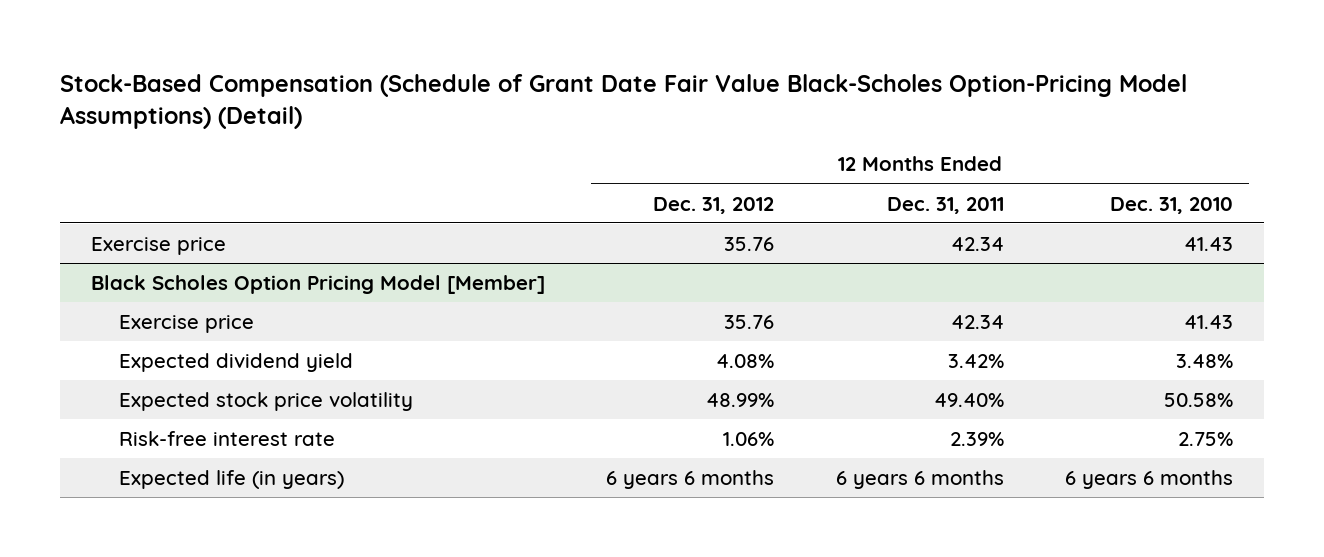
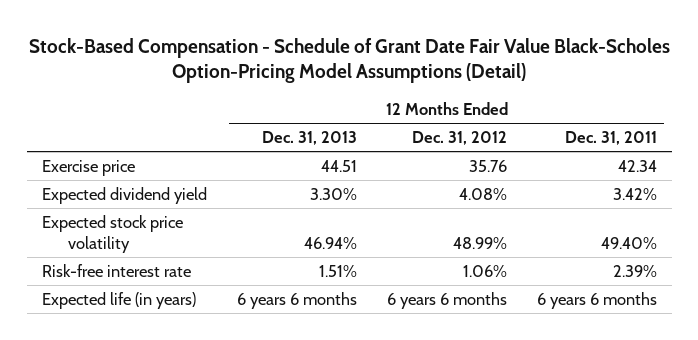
- Stock-Based Compensation (Schedule of Grant Date Fair Value Black-Scholes Option-Pricing Model Assumptions) (Detail)
+ Stock-Based Compensation - Schedule of Grant Date Fair Value Black-Scholes Option-Pricing Model Assumptions (Detail)
- | 12 Months Ended Dec. 31, 2012 | 12 Months Ended Dec. 31, 2011 | 12 Months Ended Dec. 31, 2010
+ | 12 Months Ended Dec. 31, 2013 | 12 Months Ended Dec. 31, 2012 | 12 Months Ended Dec. 31, 2011
- Black Scholes Option Pricing Model [Member]
- Exercise price | 35.76 | 42.34 | 41.43

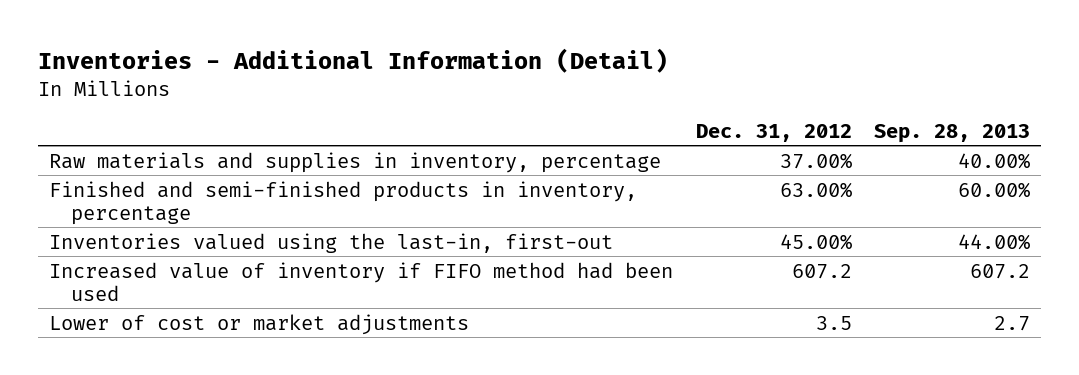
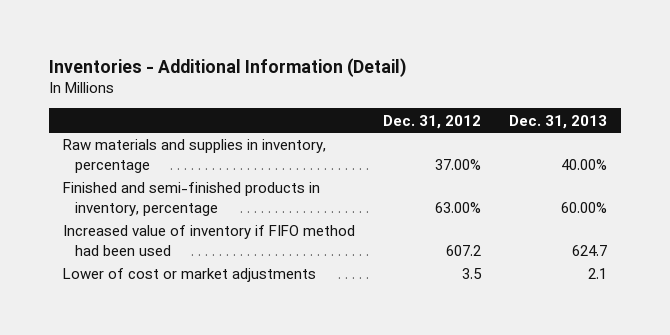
- | Dec. 31, 2012 | Sep. 28, 2013
+ | Dec. 31, 2012 | Dec. 31, 2013
- Inventories valued using the last-in, first-out | 45.00% | 44.00%

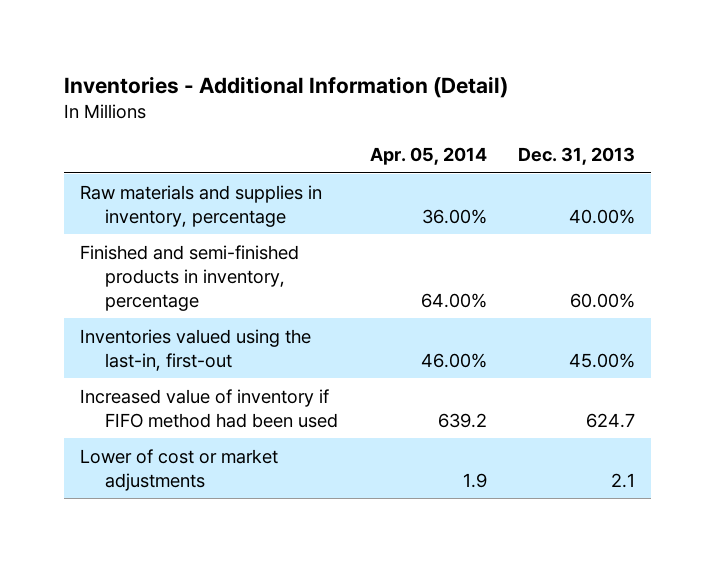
- | Dec. 31, 2012 | Dec. 31, 2013
+ | Apr. 05, 2014 | Dec. 31, 2013
+ Inventories valued using the last-in, first-out | 46.00% | 45.00%

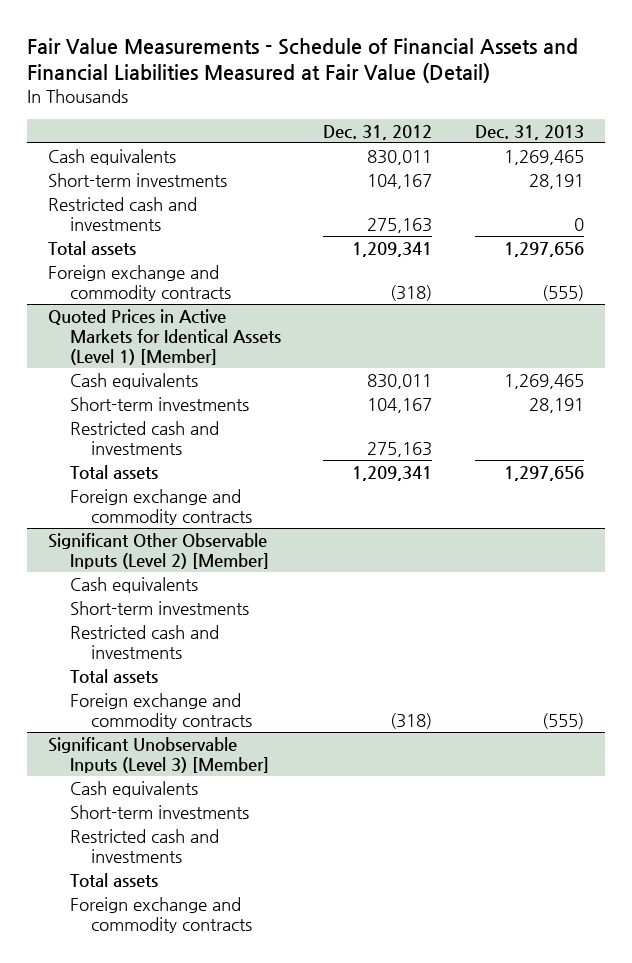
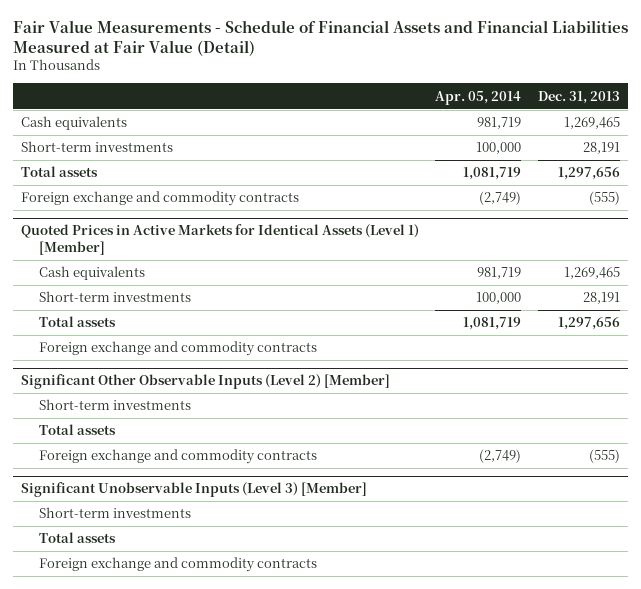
- | Dec. 31, 2012 | Dec. 31, 2013
+ | Apr. 05, 2014 | Dec. 31, 2013
- Restricted cash and investments | 275,163 | 0
@ Quoted Prices in Active Markets for Identical Assets (Level 1) [Member]
- Restricted cash and investments | 275,163 |
@ Significant Other Observable Inputs (Level 2) [Member]
- Cash equivalents
- Restricted cash and investments
@ Significant Unobservable Inputs (Level 3) [Member]
- Cash equivalents
- Restricted cash and investments

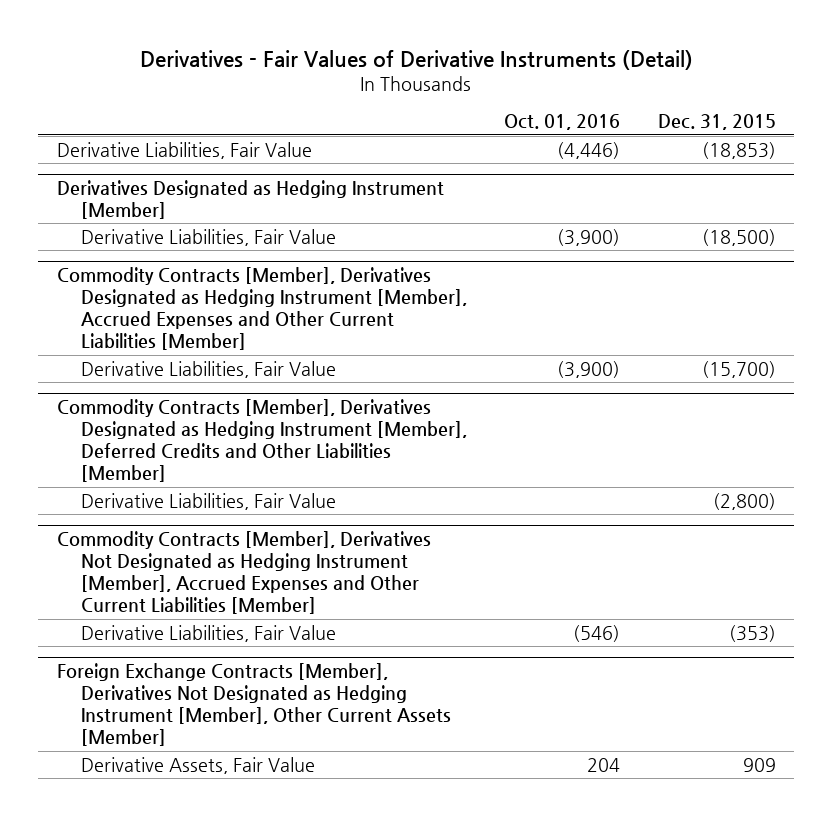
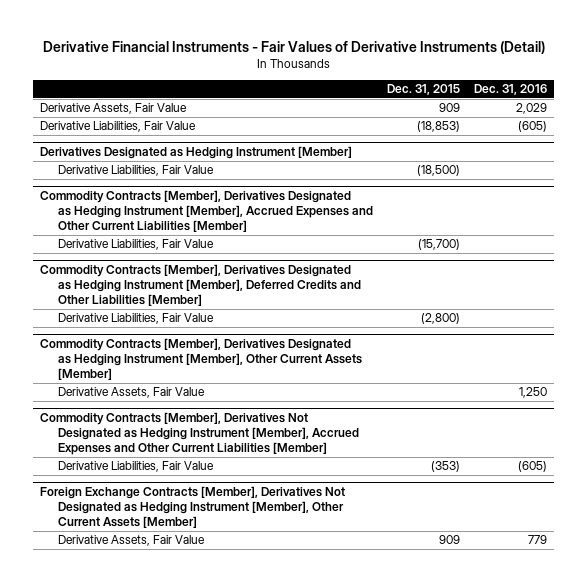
- Derivatives - Fair Values of Derivative Instruments (Detail)
+ Derivative Financial Instruments - Fair Values of Derivative Instruments (Detail)
- | Oct. 01, 2016 | Dec. 31, 2015
+ | Dec. 31, 2015 | Dec. 31, 2016
+ Derivative Assets, Fair Value | 909 | 2,029
+ Commodity Contracts [Member], Derivatives Designated as Hedging Instrument [Member], Other Current Assets [Member]
+ Derivative Assets, Fair Value | | 1,250

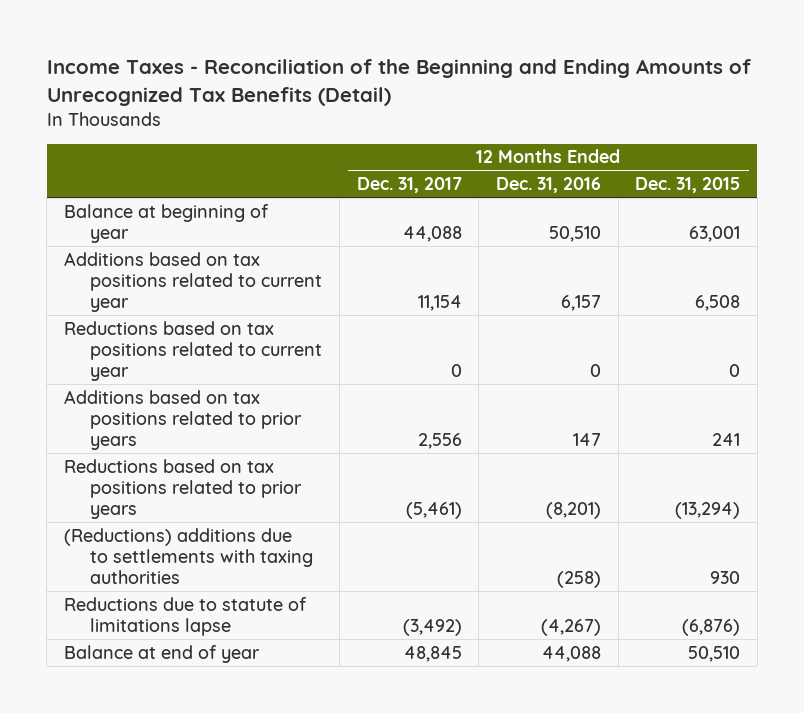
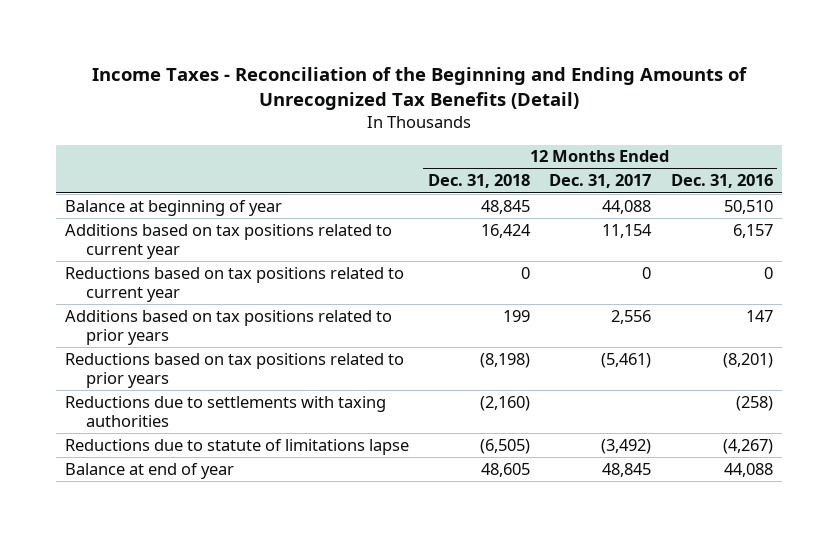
- | 12 Months Ended Dec. 31, 2017 | 12 Months Ended Dec. 31, 2016 | 12 Months Ended Dec. 31, 2015
+ | 12 Months Ended Dec. 31, 2018 | 12 Months Ended Dec. 31, 2017 | 12 Months Ended Dec. 31, 2016
- (Reductions) additions due to settlements with taxing authorities | | (258) | 930
+ Reductions due to settlements with taxing authorities | (2,160) | | (258)

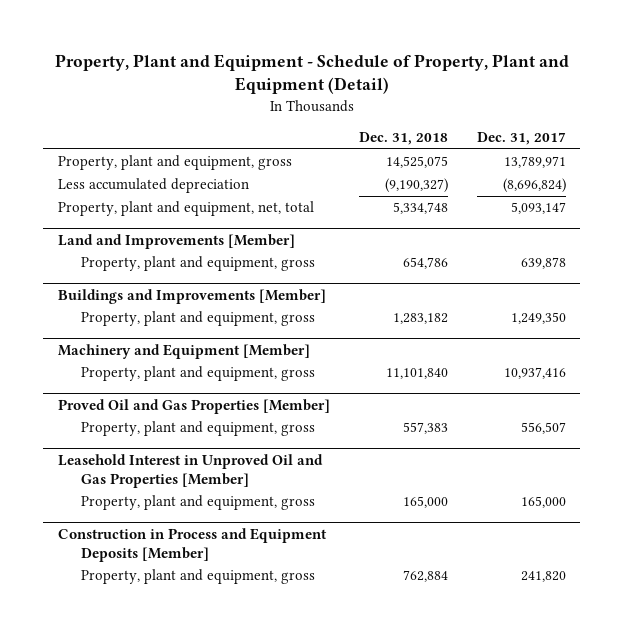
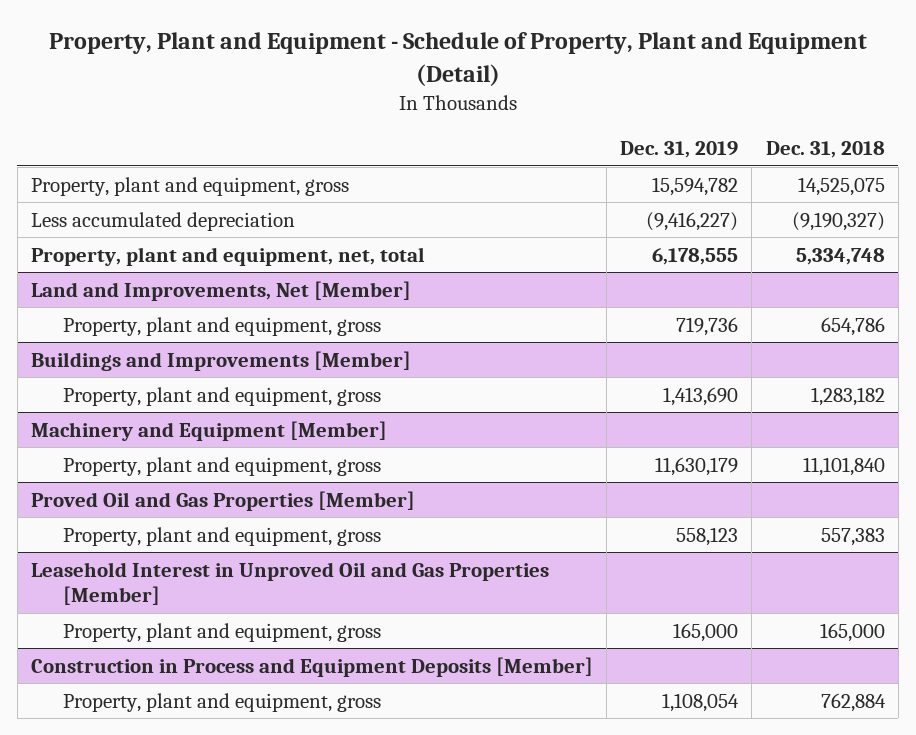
- | Dec. 31, 2018 | Dec. 31, 2017
+ | Dec. 31, 2019 | Dec. 31, 2018
- Land and Improvements [Member]
+ Land and Improvements, Net [Member]

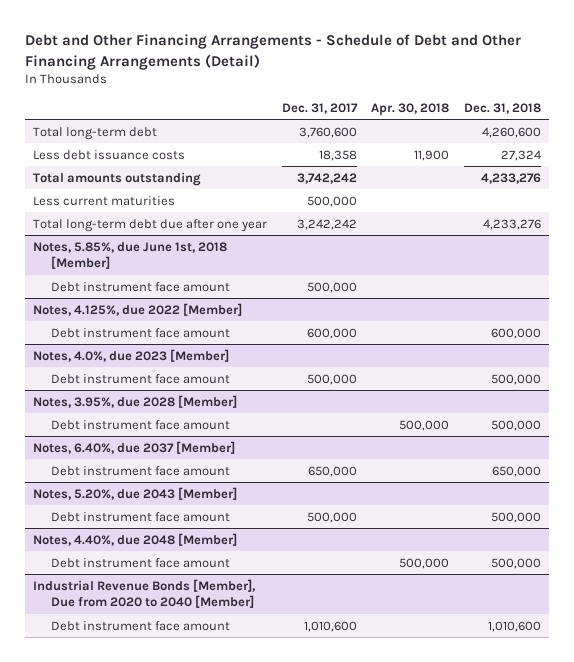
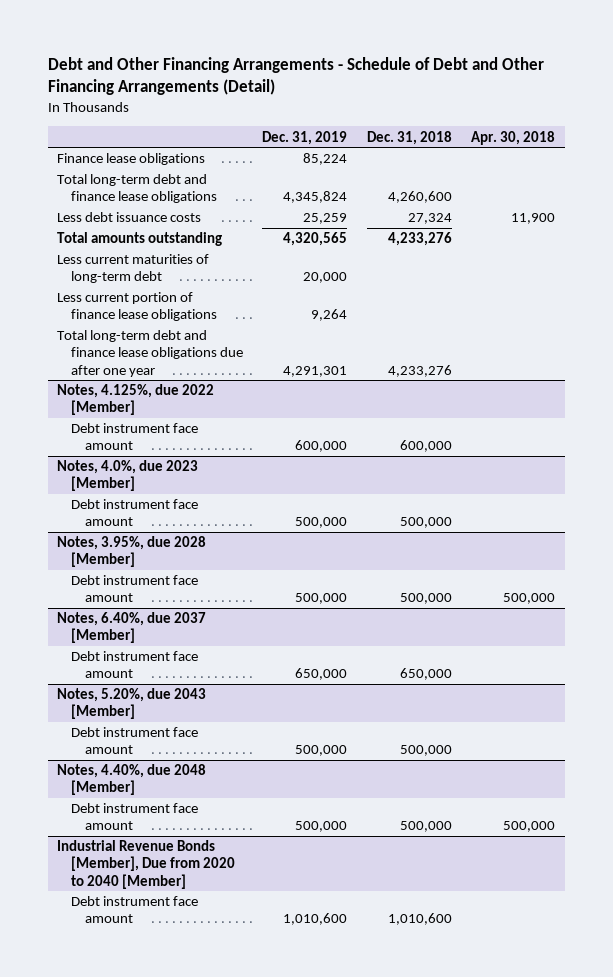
- | Dec. 31, 2017 | Apr. 30, 2018 | Dec. 31, 2018
+ | Dec. 31, 2019 | Dec. 31, 2018 | Apr. 30, 2018
- Total long-term debt | 3,760,600 | | 4,260,600
+ Finance lease obligations | 85,224 | |
+ Total long-term debt and finance lease obligations | 4,345,824 | 4,260,600 |
- Less current maturities | 500,000 | |
- Total long-term debt due after one year | 3,242,242 | | 4,233,276
- Notes, 5.85%, due June 1st, 2018 [Member]
- Debt instrument face amount | 500,000 | |
+ Less current maturities of long-term debt | 20,000 | |
+ Less current portion of finance lease obligations | 9,264 | |
+ Total long-term debt and finance lease obligations due after one year | 4,291,301 | 4,233,276 |

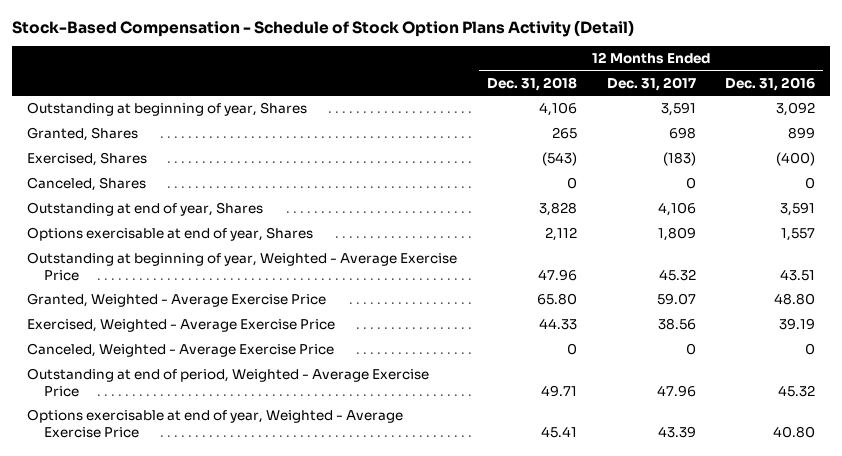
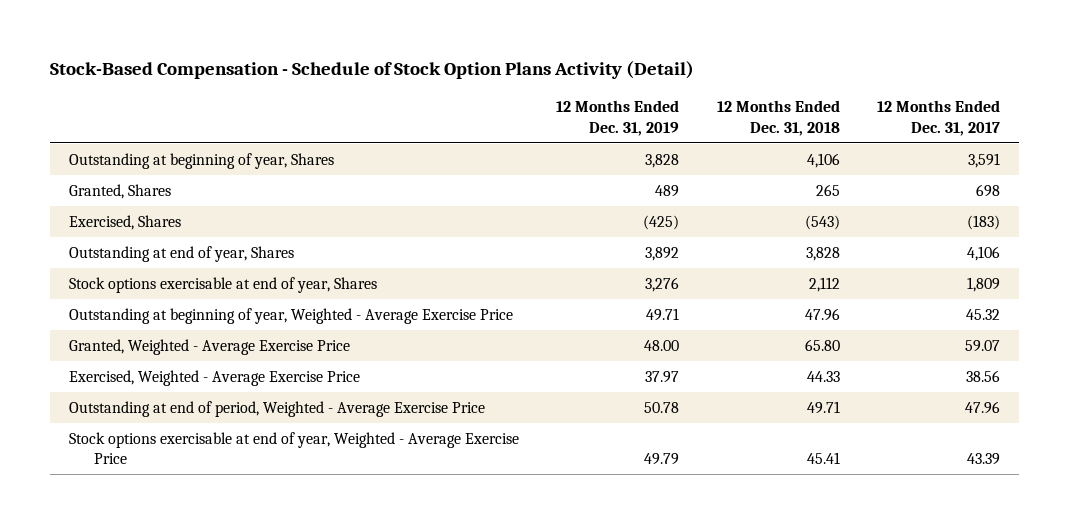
- | 12 Months Ended Dec. 31, 2018 | 12 Months Ended Dec. 31, 2017 | 12 Months Ended Dec. 31, 2016
+ | 12 Months Ended Dec. 31, 2019 | 12 Months Ended Dec. 31, 2018 | 12 Months Ended Dec. 31, 2017
- Canceled, Shares | 0 | 0 | 0
- Options exercisable at end of year, Shares | 2,112 | 1,809 | 1,557
+ Stock options exercisable at end of year, Shares | 3,276 | 2,112 | 1,809
- Canceled, Weighted - Average Exercise Price | 0 | 0 | 0
- Options exercisable at end of year, Weighted - Average Exercise Price | 45.41 | 43.39 | 40.80
+ Stock options exercisable at end of year, Weighted - Average Exercise Price | 49.79 | 45.41 | 43.39

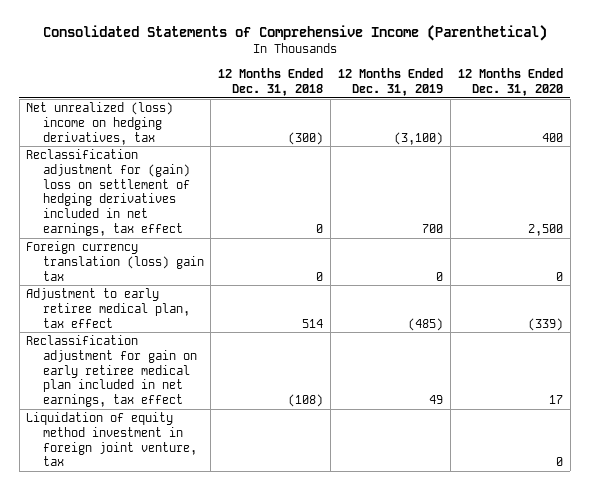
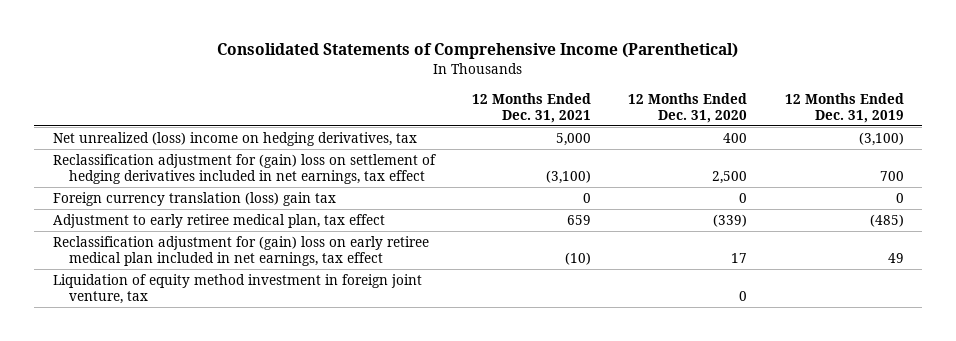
- | 12 Months Ended Dec. 31, 2018 | 12 Months Ended Dec. 31, 2019 | 12 Months Ended Dec. 31, 2020
+ | 12 Months Ended Dec. 31, 2021 | 12 Months Ended Dec. 31, 2020 | 12 Months Ended Dec. 31, 2019
- Reclassification adjustment for gain on early retiree medical plan included in net earnings, tax effect | (108) | 49 | 17
+ Reclassification adjustment for (gain) loss on early retiree medical plan included in net earnings, tax effect | (10) | 17 | 49

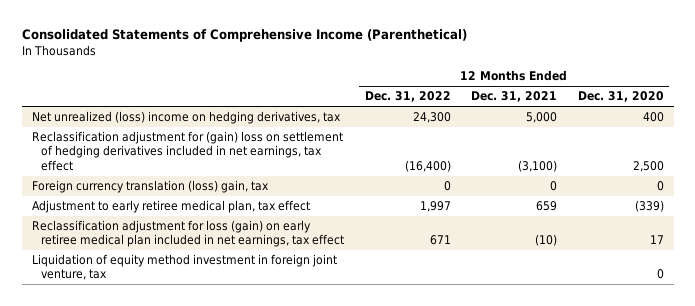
- | 12 Months Ended Dec. 31, 2021 | 12 Months Ended Dec. 31, 2020 | 12 Months Ended Dec. 31, 2019
+ | 12 Months Ended Dec. 31, 2022 | 12 Months Ended Dec. 31, 2021 | 12 Months Ended Dec. 31, 2020
- Foreign currency translation (loss) gain tax | 0 | 0 | 0
+ Foreign currency translation (loss) gain, tax | 0 | 0 | 0
- Reclassification adjustment for (gain) loss on early retiree medical plan included in net earnings, tax effect | (10) | 17 | 49
+ Reclassification adjustment for loss (gain) on early retiree medical plan included in net earnings, tax effect | 671 | (10) | 17

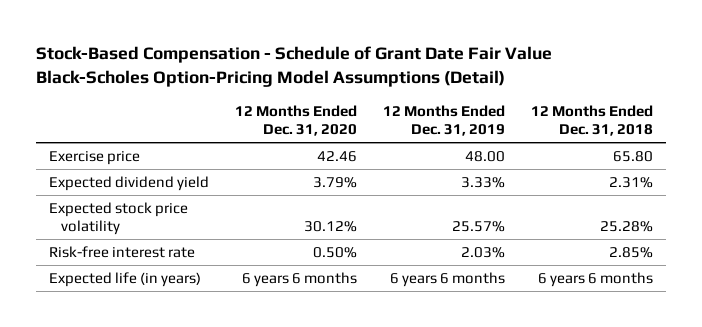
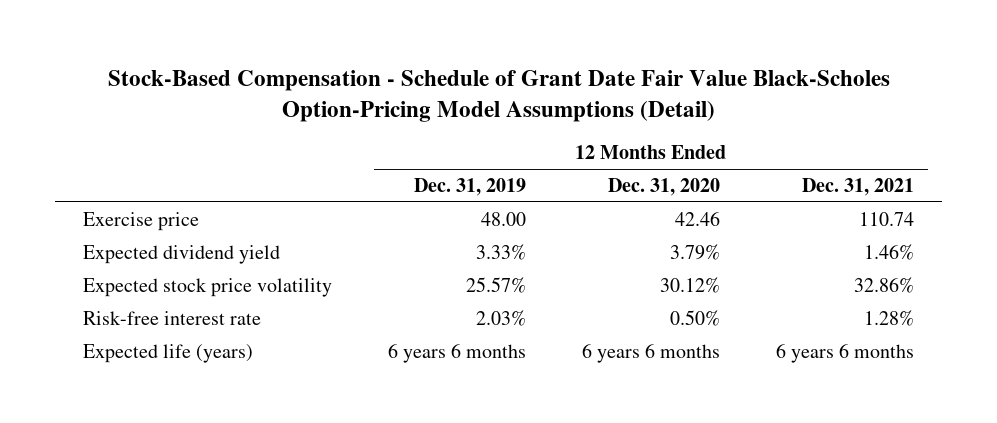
- | 12 Months Ended Dec. 31, 2020 | 12 Months Ended Dec. 31, 2019 | 12 Months Ended Dec. 31, 2018
+ | 12 Months Ended Dec. 31, 2019 | 12 Months Ended Dec. 31, 2020 | 12 Months Ended Dec. 31, 2021
- Expected life (in years) | 6 years 6 months | 6 years 6 months | 6 years 6 months
+ Expected life (years) | 6 years 6 months | 6 years 6 months | 6 years 6 months

